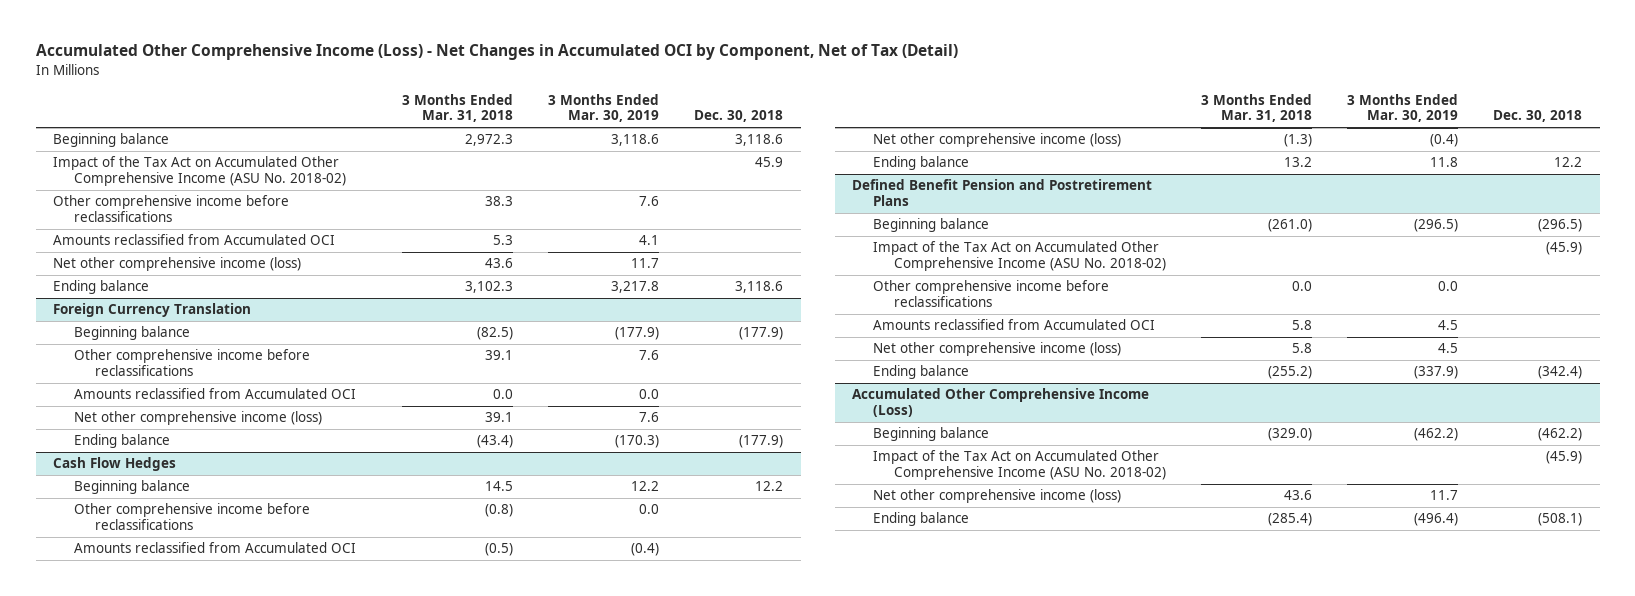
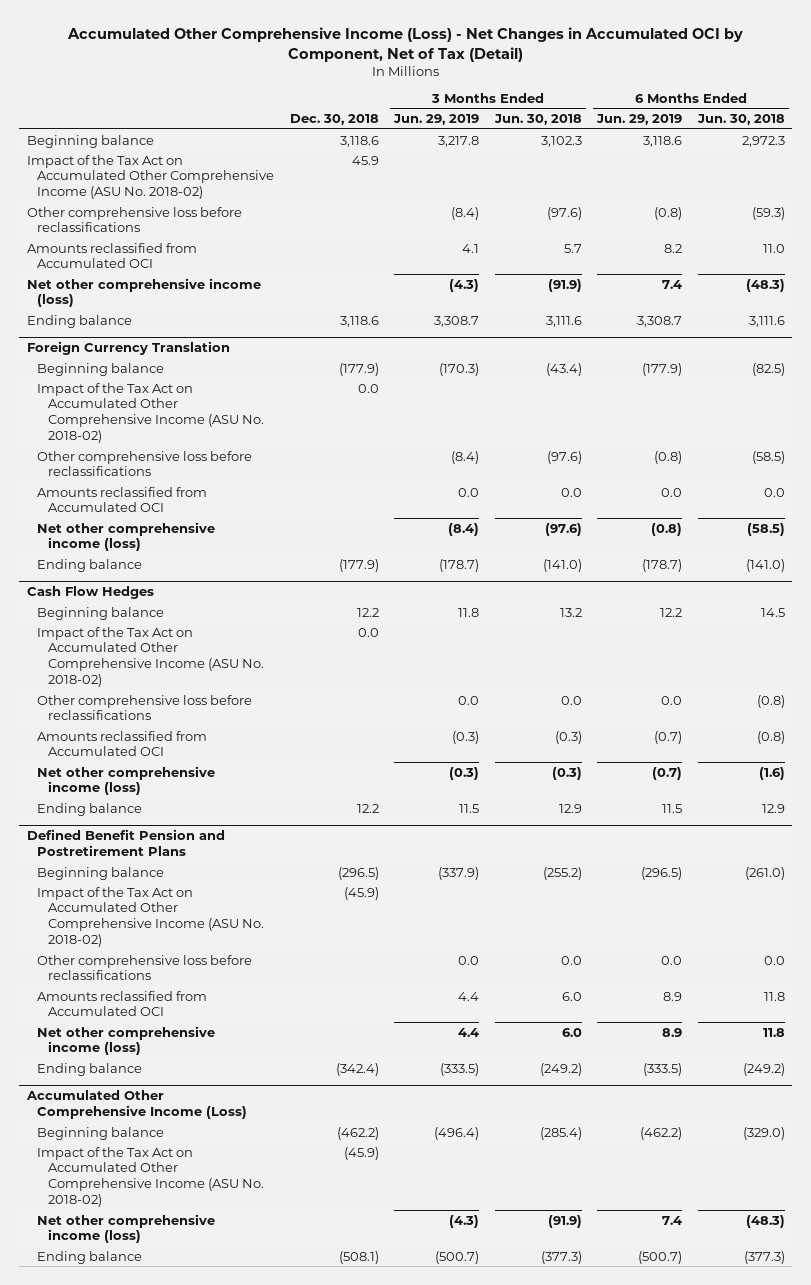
- | 3 Months Ended Mar. 31, 2018 | 3 Months Ended Mar. 30, 2019 | Dec. 30, 2018
+ | Dec. 30, 2018 | 3 Months Ended Jun. 29, 2019 | 3 Months Ended Jun. 30, 2018 | 6 Months Ended Jun. 29, 2019 | 6 Months Ended Jun. 30, 2018
- Other comprehensive income before reclassifications | 38.3 | 7.6 |
+ Other comprehensive loss before reclassifications | | (8.4) | (97.6) | (0.8) | (59.3)
@ Foreign Currency Translation
- Other comprehensive income before reclassifications | 39.1 | 7.6 |
+ Impact of the Tax Act on Accumulated Other Comprehensive Income (ASU No. 2018-02) | 0.0 | | | |
+ Other comprehensive loss before reclassifications | | (8.4) | (97.6) | (0.8) | (58.5)
@ Cash Flow Hedges
- Other comprehensive income before reclassifications | (0.8) | 0.0 |
+ Impact of the Tax Act on Accumulated Other Comprehensive Income (ASU No. 2018-02) | 0.0 | | | |
+ Other comprehensive loss before reclassifications | | 0.0 | 0.0 | 0.0 | (0.8)
@ Defined Benefit Pension and Postretirement Plans
- Other comprehensive income before reclassifications | 0.0 | 0.0 |
+ Other comprehensive loss before reclassifications | | 0.0 | 0.0 | 0.0 | 0.0

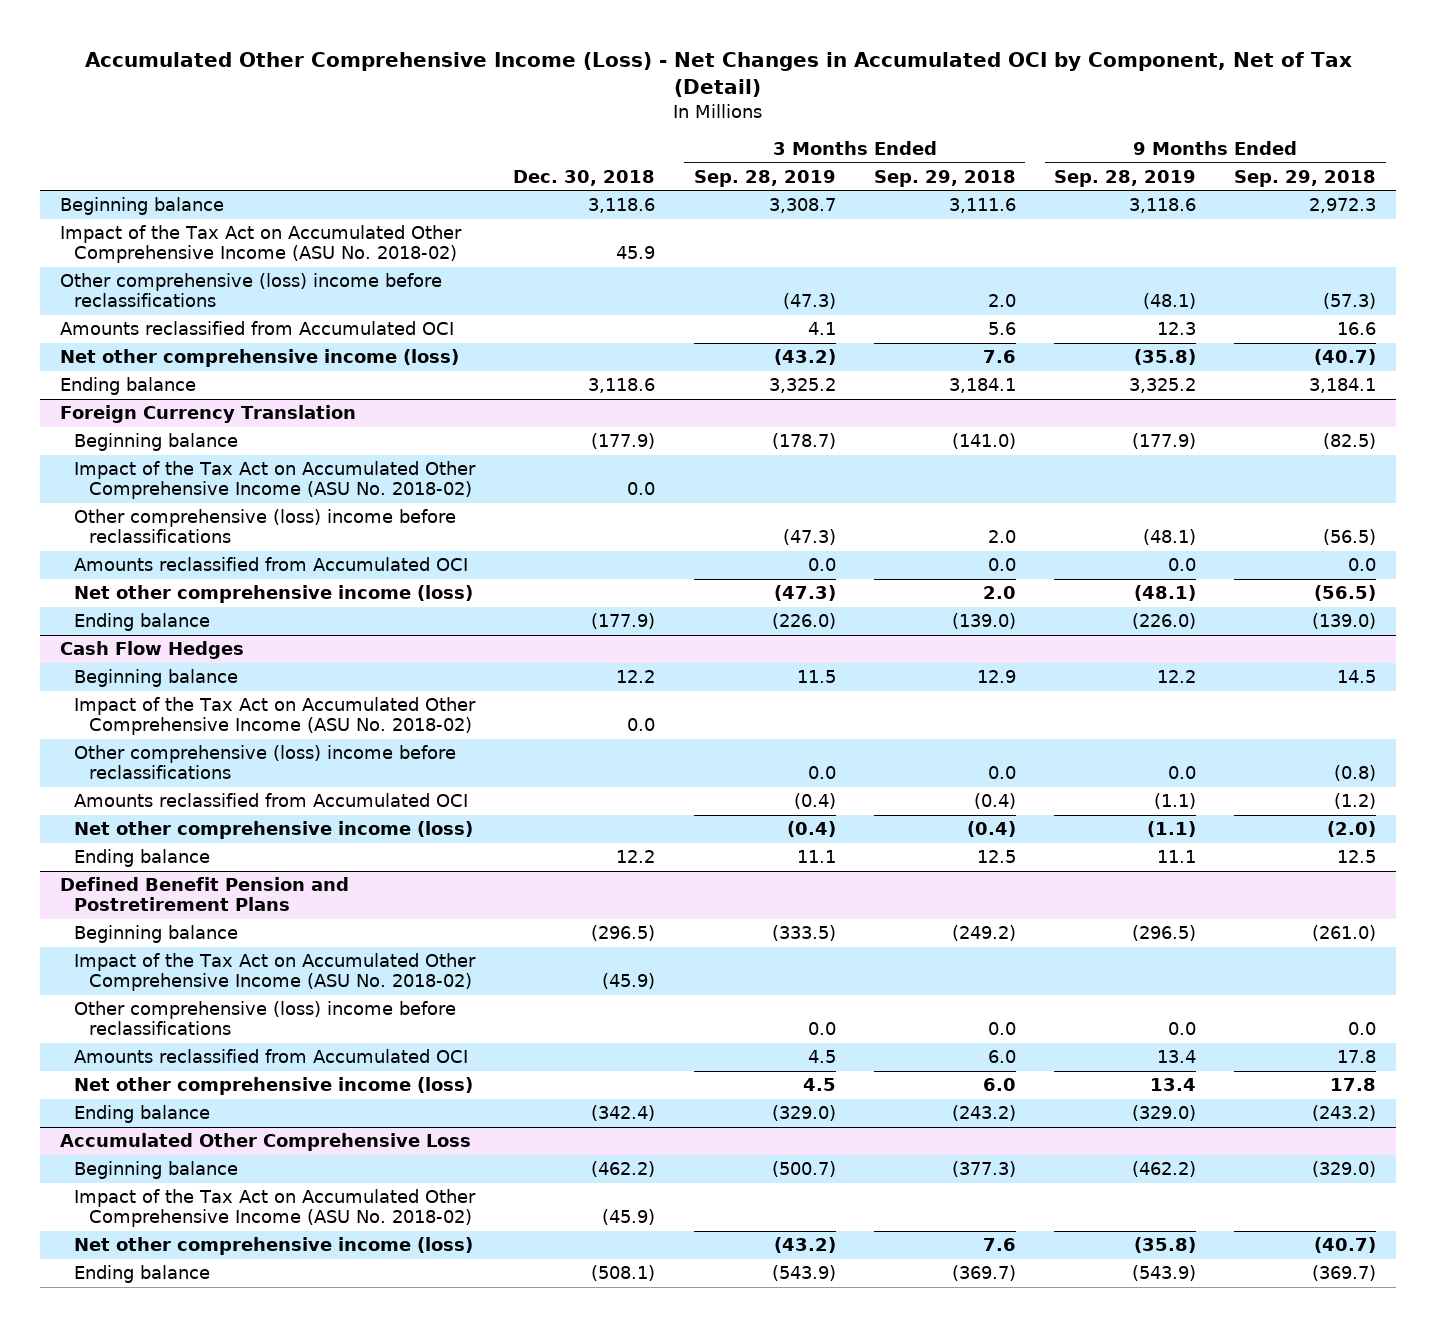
- | Dec. 30, 2018 | 3 Months Ended Jun. 29, 2019 | 3 Months Ended Jun. 30, 2018 | 6 Months Ended Jun. 29, 2019 | 6 Months Ended Jun. 30, 2018
+ | Dec. 30, 2018 | 3 Months Ended Sep. 28, 2019 | 3 Months Ended Sep. 29, 2018 | 9 Months Ended Sep. 28, 2019 | 9 Months Ended Sep. 29, 2018
- Other comprehensive loss before reclassifications | | (8.4) | (97.6) | (0.8) | (59.3)
+ Other comprehensive (loss) income before reclassifications | | (47.3) | 2.0 | (48.1) | (57.3)
@ Foreign Currency Translation
- Other comprehensive loss before reclassifications | | (8.4) | (97.6) | (0.8) | (58.5)
+ Other comprehensive (loss) income before reclassifications | | (47.3) | 2.0 | (48.1) | (56.5)
@ Cash Flow Hedges
- Other comprehensive loss before reclassifications | | 0.0 | 0.0 | 0.0 | (0.8)
+ Other comprehensive (loss) income before reclassifications | | 0.0 | 0.0 | 0.0 | (0.8)
@ Defined Benefit Pension and Postretirement Plans
- Other comprehensive loss before reclassifications | | 0.0 | 0.0 | 0.0 | 0.0
+ Other comprehensive (loss) income before reclassifications | | 0.0 | 0.0 | 0.0 | 0.0
- Accumulated Other Comprehensive Income (Loss)
+ Accumulated Other Comprehensive Loss

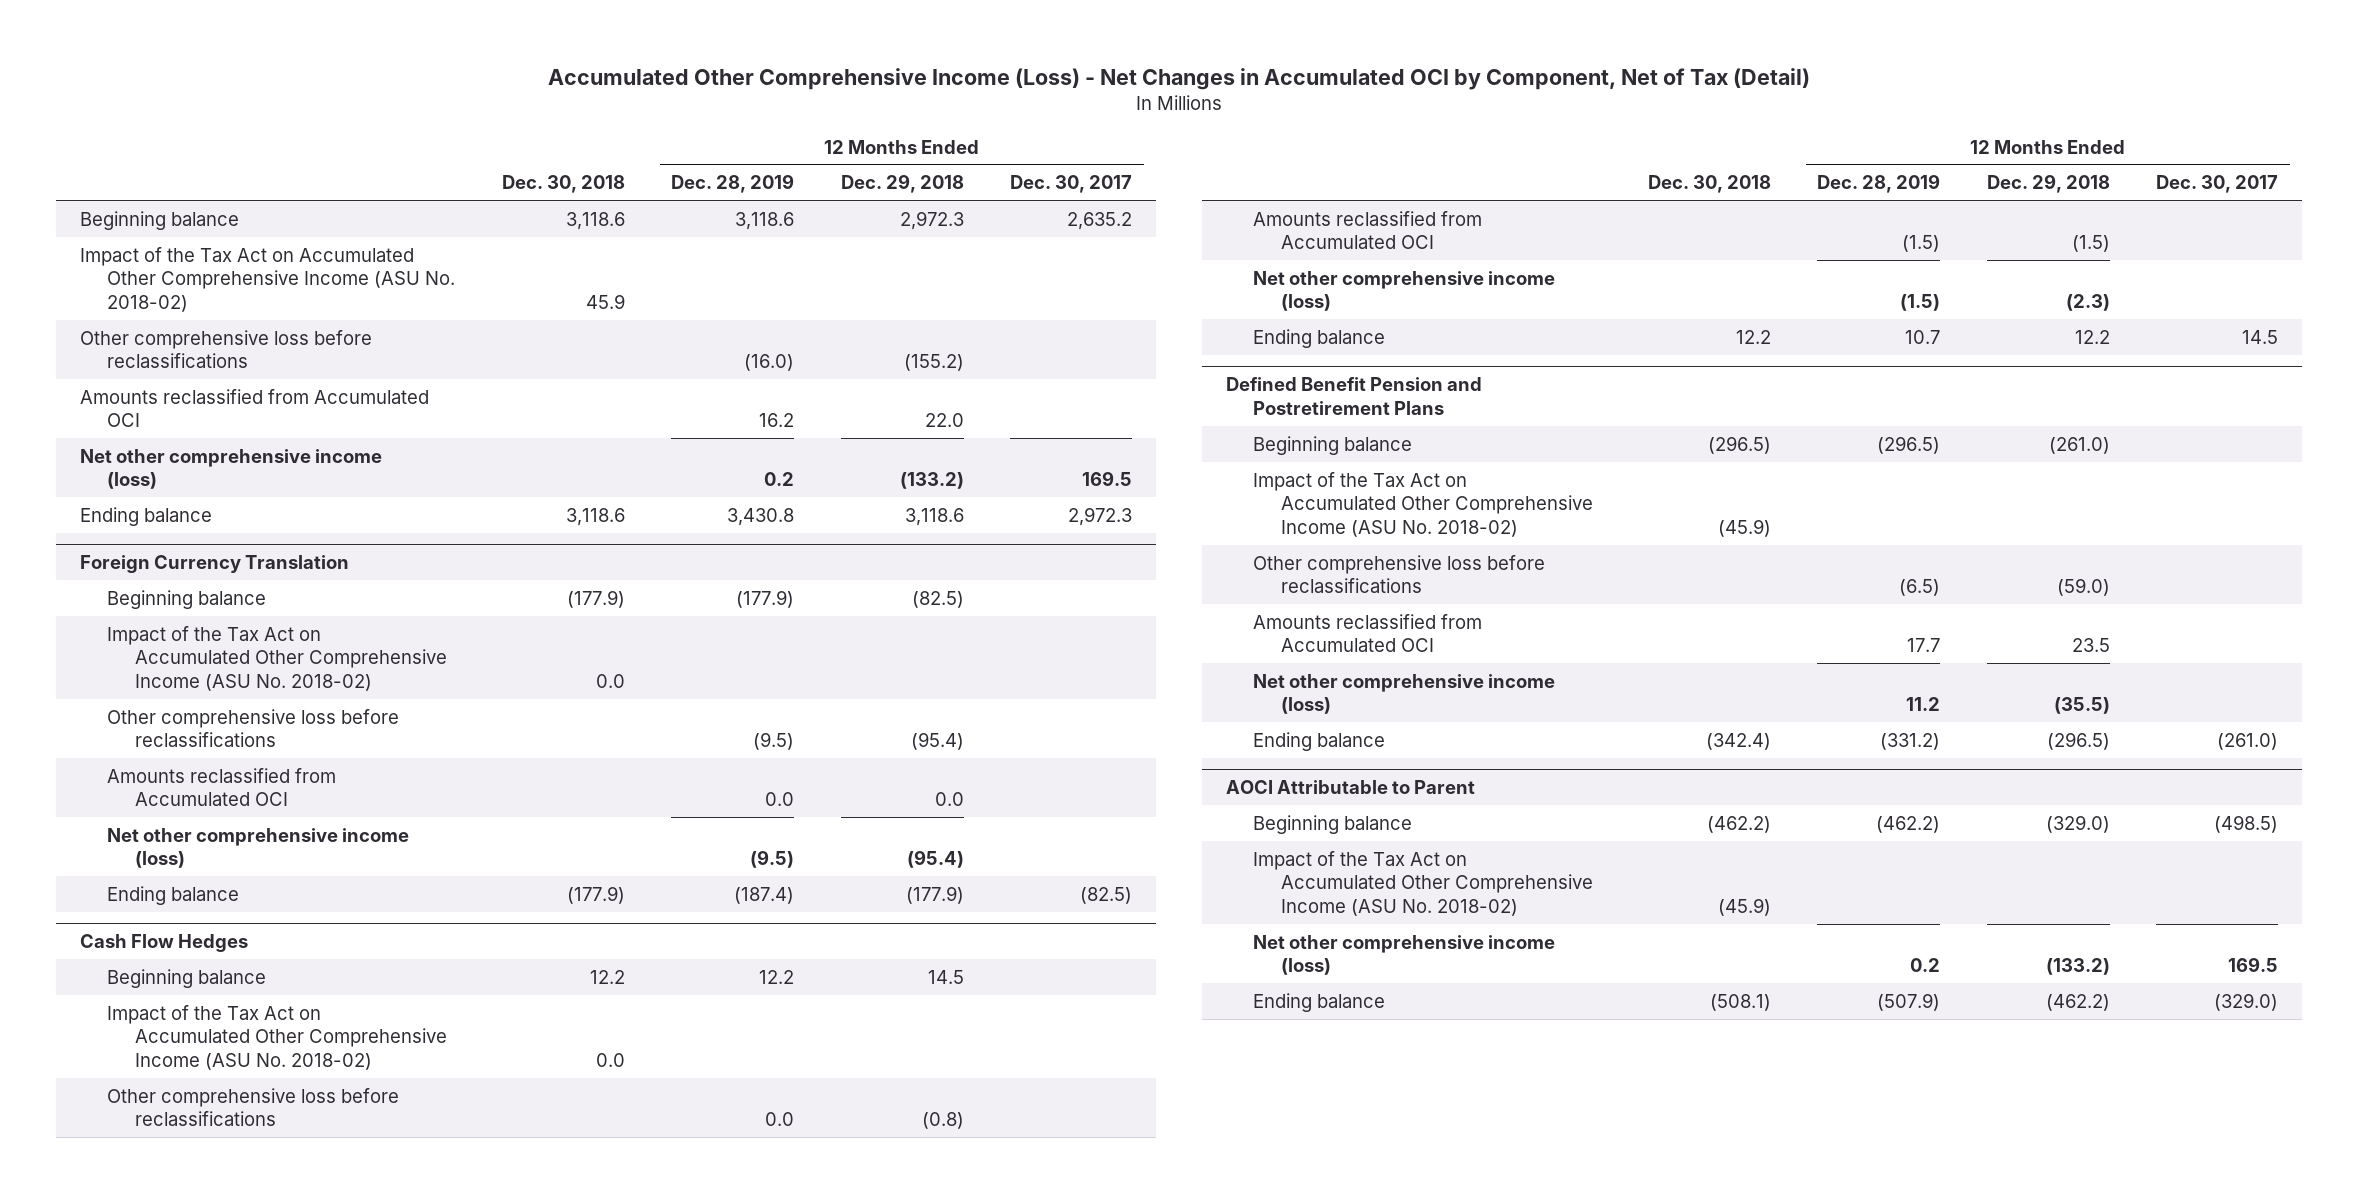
- | Dec. 30, 2018 | 3 Months Ended Sep. 28, 2019 | 3 Months Ended Sep. 29, 2018 | 9 Months Ended Sep. 28, 2019 | 9 Months Ended Sep. 29, 2018
+ | Dec. 30, 2018 | 12 Months Ended Dec. 28, 2019 | 12 Months Ended Dec. 29, 2018 | 12 Months Ended Dec. 30, 2017
- Other comprehensive (loss) income before reclassifications | | (47.3) | 2.0 | (48.1) | (57.3)
+ Other comprehensive loss before reclassifications | | (16.0) | (155.2) |
@ Foreign Currency Translation
- Other comprehensive (loss) income before reclassifications | | (47.3) | 2.0 | (48.1) | (56.5)
+ Other comprehensive loss before reclassifications | | (9.5) | (95.4) |
@ Cash Flow Hedges
- Other comprehensive (loss) income before reclassifications | | 0.0 | 0.0 | 0.0 | (0.8)
+ Other comprehensive loss before reclassifications | | 0.0 | (0.8) |
@ Defined Benefit Pension and Postretirement Plans
- Other comprehensive (loss) income before reclassifications | | 0.0 | 0.0 | 0.0 | 0.0
+ Other comprehensive loss before reclassifications | | (6.5) | (59.0) |
- Accumulated Other Comprehensive Loss
+ AOCI Attributable to Parent

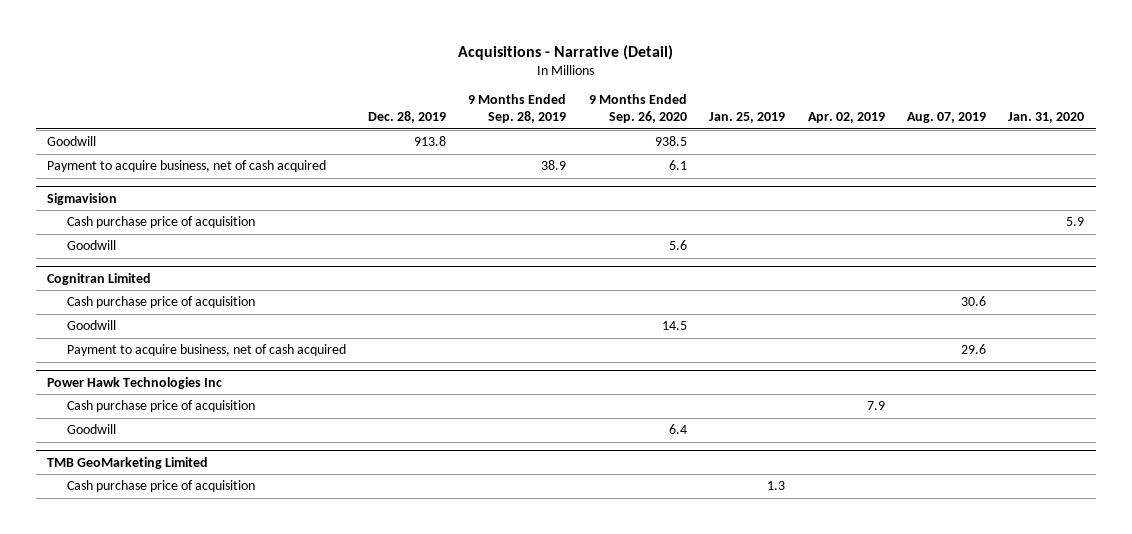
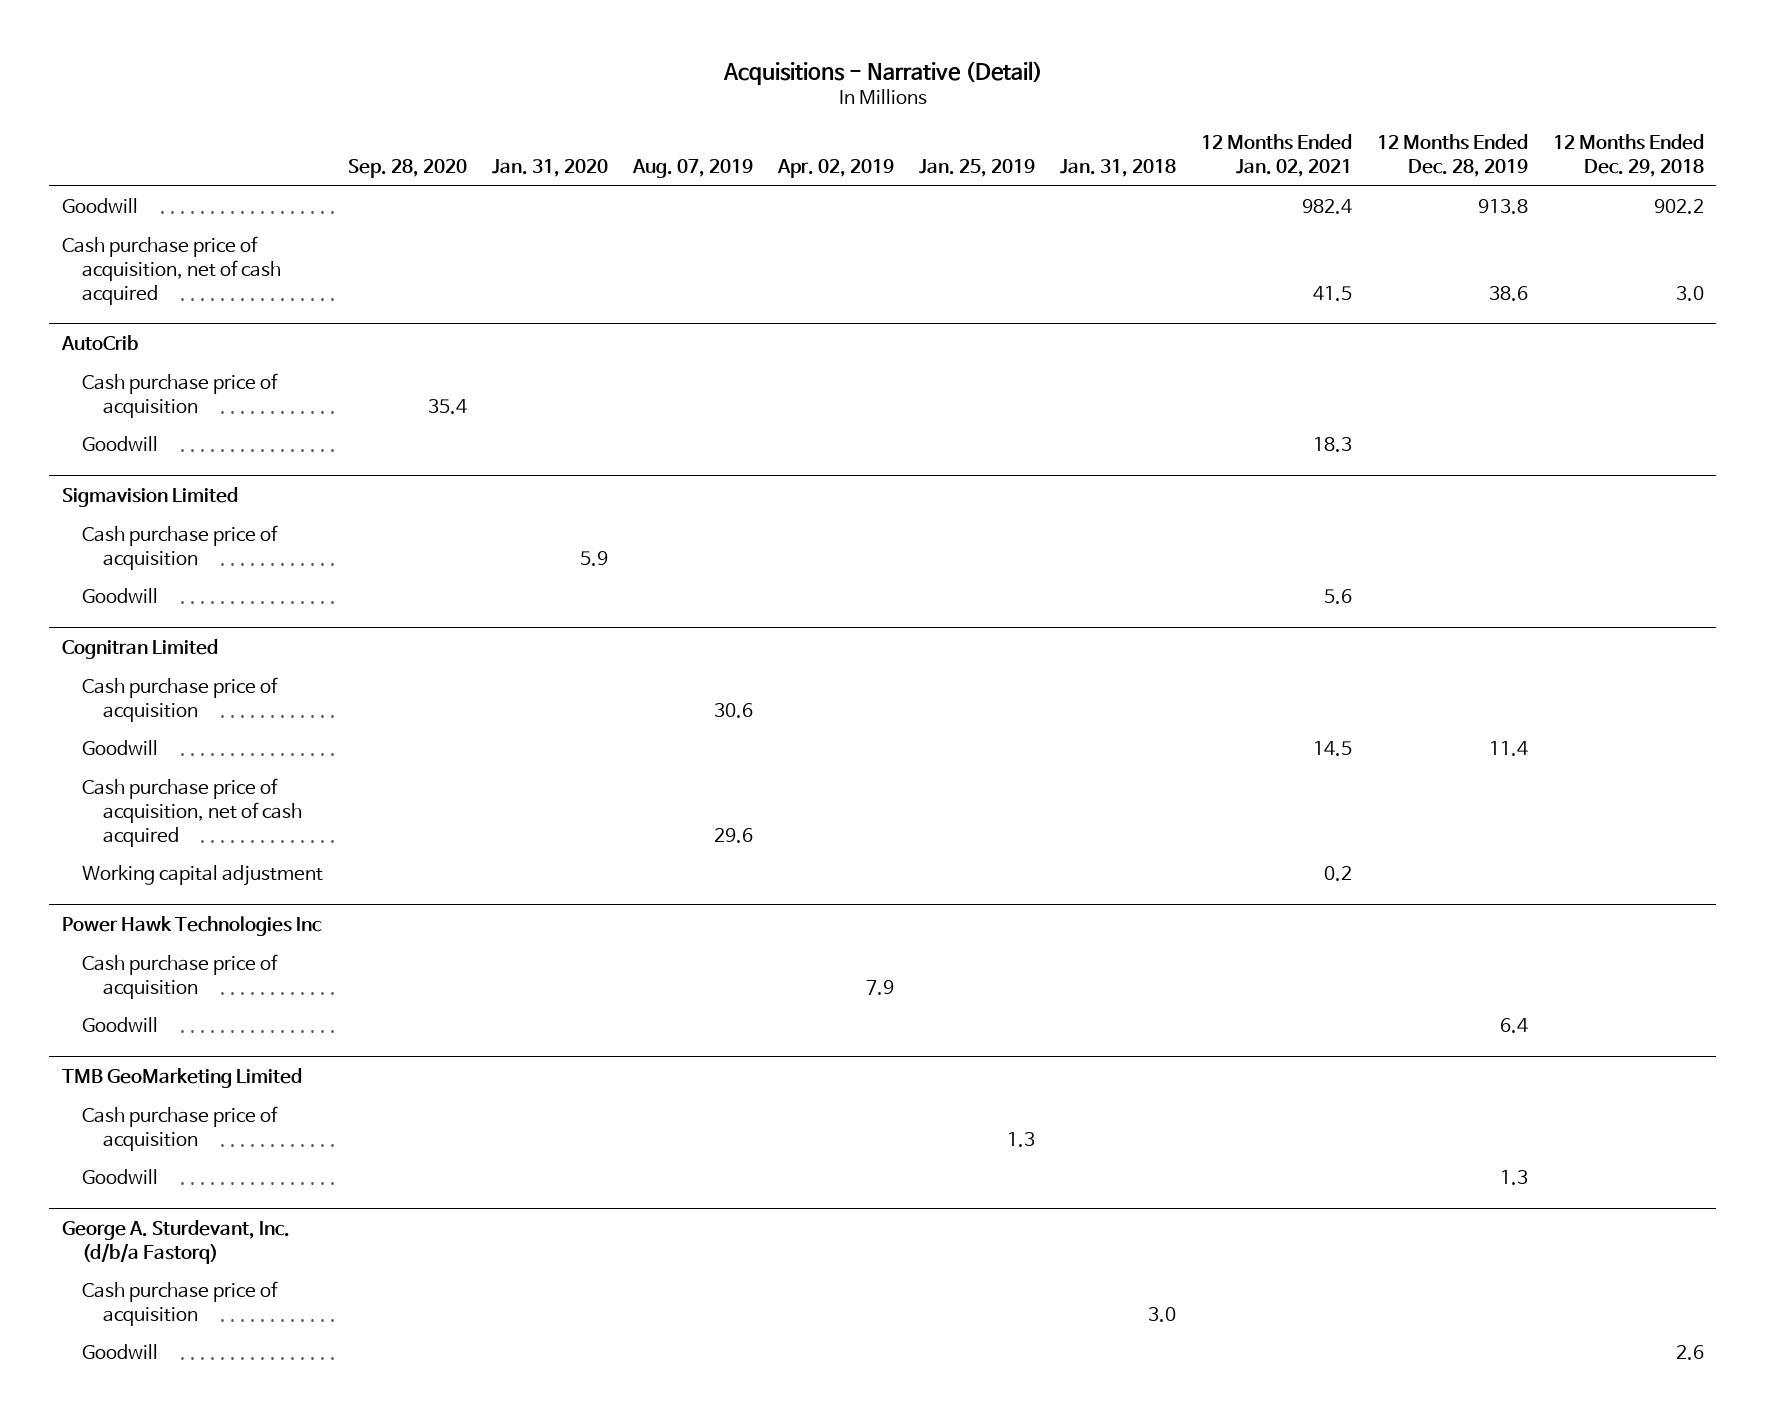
- | Dec. 28, 2019 | 9 Months Ended Sep. 28, 2019 | 9 Months Ended Sep. 26, 2020 | Jan. 25, 2019 | Apr. 02, 2019 | Aug. 07, 2019 | Jan. 31, 2020
+ | Sep. 28, 2020 | Jan. 31, 2020 | Aug. 07, 2019 | Apr. 02, 2019 | Jan. 25, 2019 | Jan. 31, 2018 | 12 Months Ended Jan. 02, 2021 | 12 Months Ended Dec. 28, 2019 | 12 Months Ended Dec. 29, 2018
- Payment to acquire business, net of cash acquired | | 38.9 | 6.1 | | | |
- Sigmavision
+ Cash purchase price of acquisition, net of cash acquired | | | | | | | 41.5 | 38.6 | 3.0
+ AutoCrib
+ Cash purchase price of acquisition | 35.4 | | | | | | | |
+ Goodwill | | | | | | | 18.3 | |
+ Sigmavision Limited
@ Cognitran Limited
- Payment to acquire business, net of cash acquired | | | | | | 29.6 |
+ Cash purchase price of acquisition, net of cash acquired | | | 29.6 | | | | | |
+ Working capital adjustment | | | | | | | 0.2 | |
@ TMB GeoMarketing Limited
+ Goodwill | | | | | | | | 1.3 |
+ George A. Sturdevant, Inc. (d/b/a Fastorq)
+ Cash purchase price of acquisition | | | | | | 3.0 | | |
+ Goodwill | | | | | | | | | 2.6

